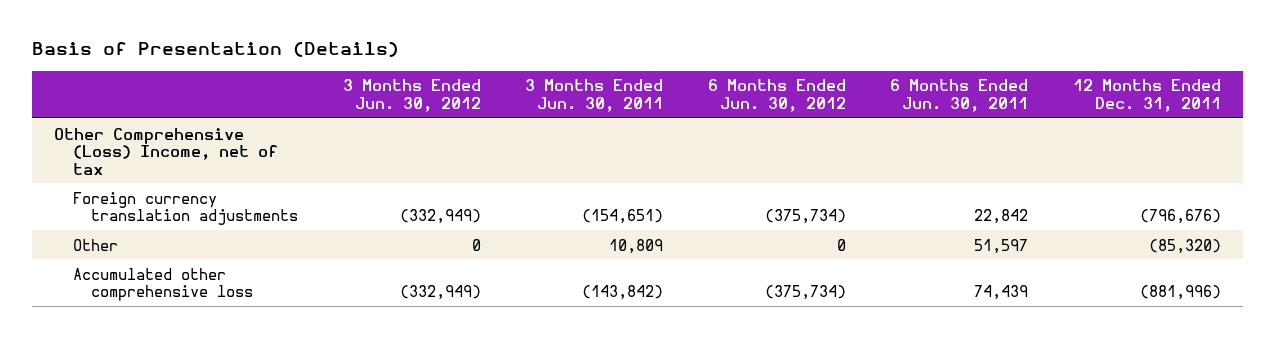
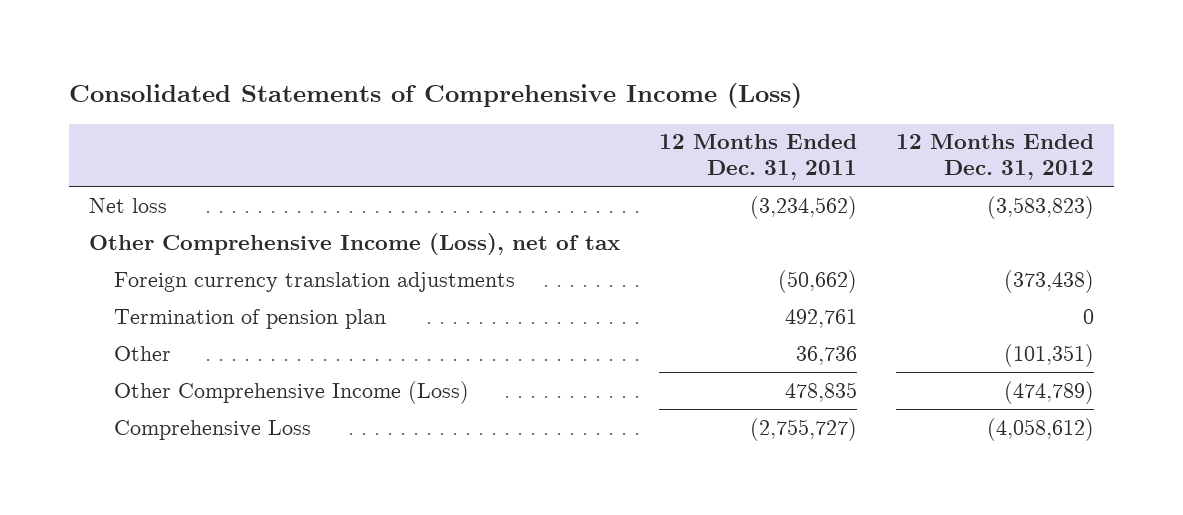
- Basis of Presentation (Details)
+ Consolidated Statements of Comprehensive Income (Loss)
- | 3 Months Ended Jun. 30, 2012 | 3 Months Ended Jun. 30, 2011 | 6 Months Ended Jun. 30, 2012 | 6 Months Ended Jun. 30, 2011 | 12 Months Ended Dec. 31, 2011
+ | 12 Months Ended Dec. 31, 2011 | 12 Months Ended Dec. 31, 2012
- Other Comprehensive (Loss) Income, net of tax
- Foreign currency translation adjustments | (332,949) | (154,651) | (375,734) | 22,842 | (796,676)
- Other | 0 | 10,809 | 0 | 51,597 | (85,320)
- Accumulated other comprehensive loss | (332,949) | (143,842) | (375,734) | 74,439 | (881,996)
+ Net loss | (3,234,562) | (3,583,823)
+ Other Comprehensive Income (Loss), net of tax
+ Foreign currency translation adjustments | (50,662) | (373,438)
+ Termination of pension plan | 492,761 | 0
+ Other | 36,736 | (101,351)
+ Other Comprehensive Income (Loss) | 478,835 | (474,789)
+ Comprehensive Loss | (2,755,727) | (4,058,612)

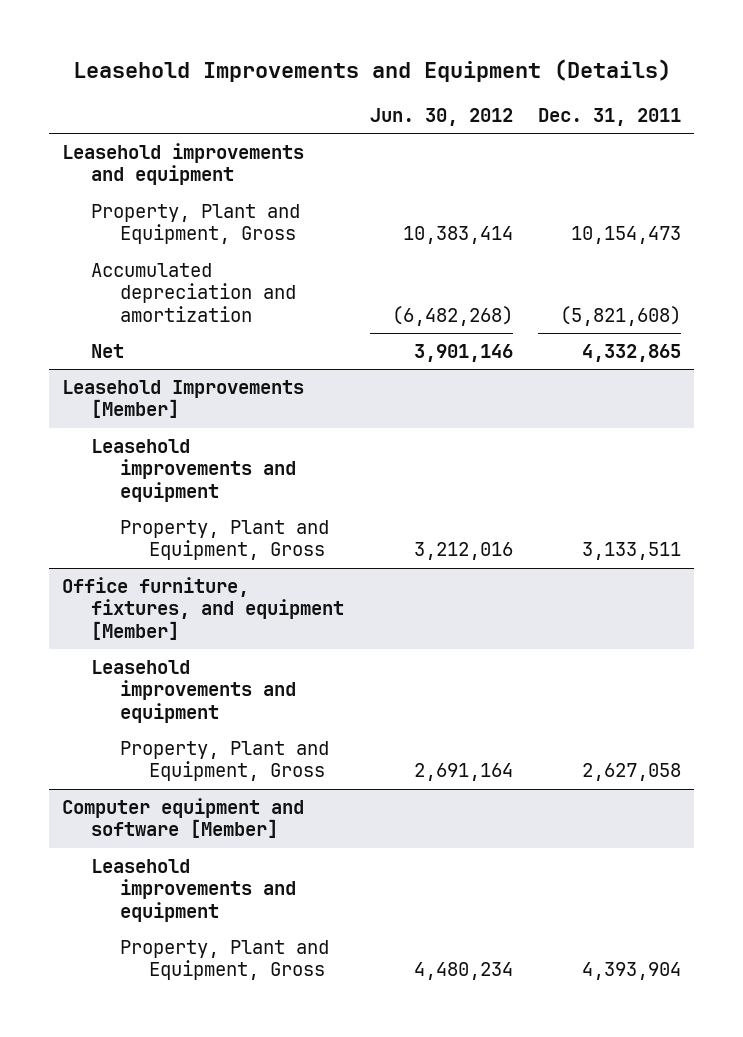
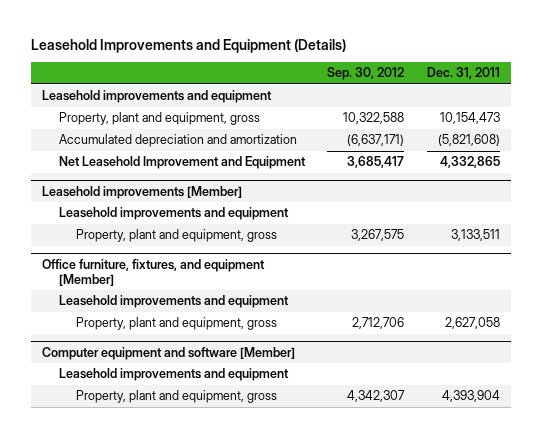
- | Jun. 30, 2012 | Dec. 31, 2011
+ | Sep. 30, 2012 | Dec. 31, 2011
- Property, Plant and Equipment, Gross | 10,383,414 | 10,154,473
+ Property, plant and equipment, gross | 10,322,588 | 10,154,473
- Net | 3,901,146 | 4,332,865
- Leasehold Improvements [Member]
+ Net Leasehold Improvement and Equipment | 3,685,417 | 4,332,865
+ Leasehold improvements [Member]
- Property, Plant and Equipment, Gross | 3,212,016 | 3,133,511
+ Property, plant and equipment, gross | 3,267,575 | 3,133,511
@ Office furniture, fixtures, and equipment [Member]
- Property, Plant and Equipment, Gross | 2,691,164 | 2,627,058
+ Property, plant and equipment, gross | 2,712,706 | 2,627,058
@ Computer equipment and software [Member]
- Property, Plant and Equipment, Gross | 4,480,234 | 4,393,904
+ Property, plant and equipment, gross | 4,342,307 | 4,393,904

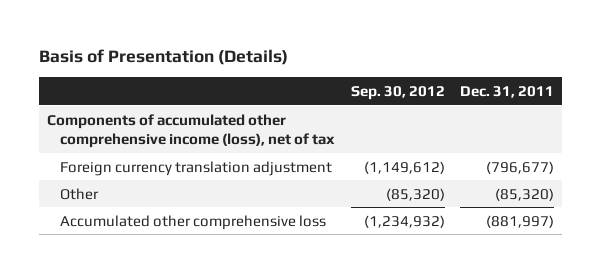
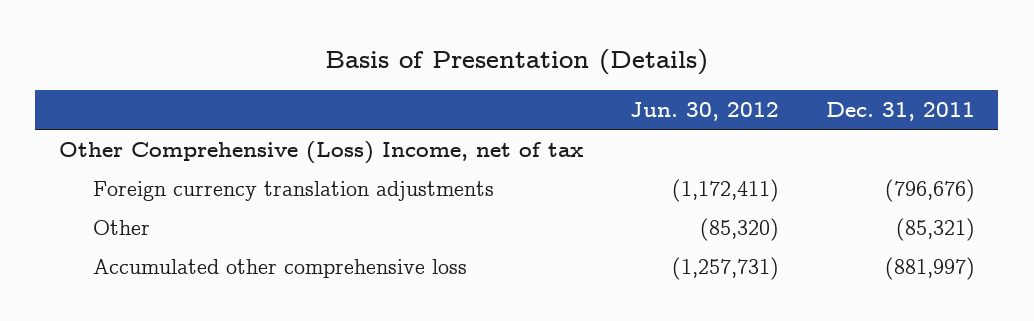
- | Sep. 30, 2012 | Dec. 31, 2011
+ | Jun. 30, 2012 | Dec. 31, 2011
- Components of accumulated other comprehensive income (loss), net of tax
- Foreign currency translation adjustment | (1,149,612) | (796,677)
- Other | (85,320) | (85,320)
+ Other Comprehensive (Loss) Income, net of tax
+ Foreign currency translation adjustments | (1,172,411) | (796,676)
+ Other | (85,320) | (85,321)

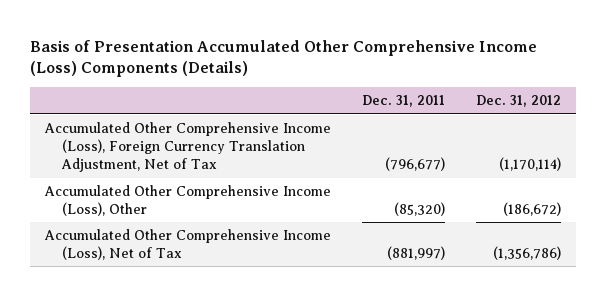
- Basis of Presentation (Details)
+ Basis of Presentation Accumulated Other Comprehensive Income (Loss) Components (Details)
- | Jun. 30, 2012 | Dec. 31, 2011
+ | Dec. 31, 2011 | Dec. 31, 2012
- Other Comprehensive (Loss) Income, net of tax
- Foreign currency translation adjustments | (1,172,411) | (796,676)
- Other | (85,320) | (85,321)
- Accumulated other comprehensive loss | (1,257,731) | (881,997)
+ Accumulated Other Comprehensive Income (Loss), Foreign Currency Translation Adjustment, Net of Tax | (796,677) | (1,170,114)
+ Accumulated Other Comprehensive Income (Loss), Other | (85,320) | (186,672)
+ Accumulated Other Comprehensive Income (Loss), Net of Tax | (881,997) | (1,356,786)

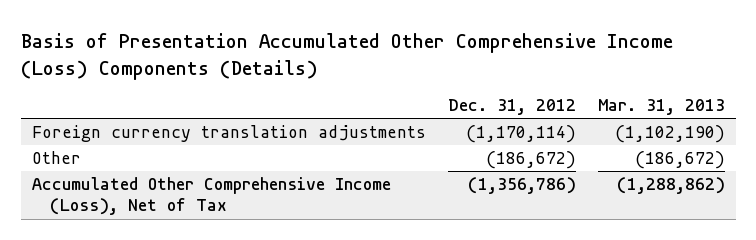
- | Dec. 31, 2011 | Dec. 31, 2012
+ | Dec. 31, 2012 | Mar. 31, 2013
- Accumulated Other Comprehensive Income (Loss), Foreign Currency Translation Adjustment, Net of Tax | (796,677) | (1,170,114)
- Accumulated Other Comprehensive Income (Loss), Other | (85,320) | (186,672)
+ Foreign currency translation adjustments | (1,170,114) | (1,102,190)
+ Other | (186,672) | (186,672)

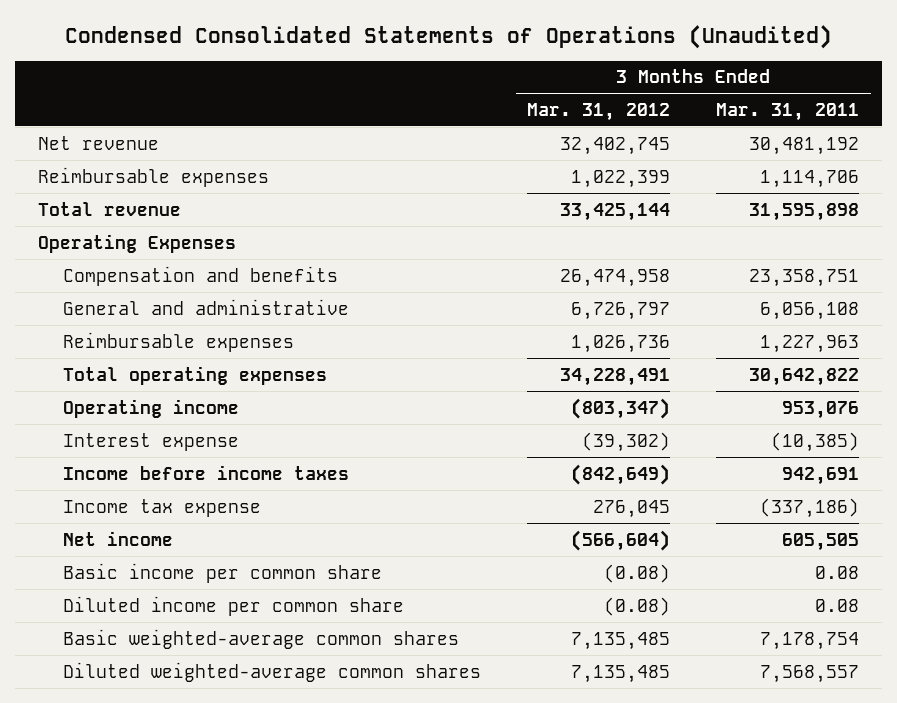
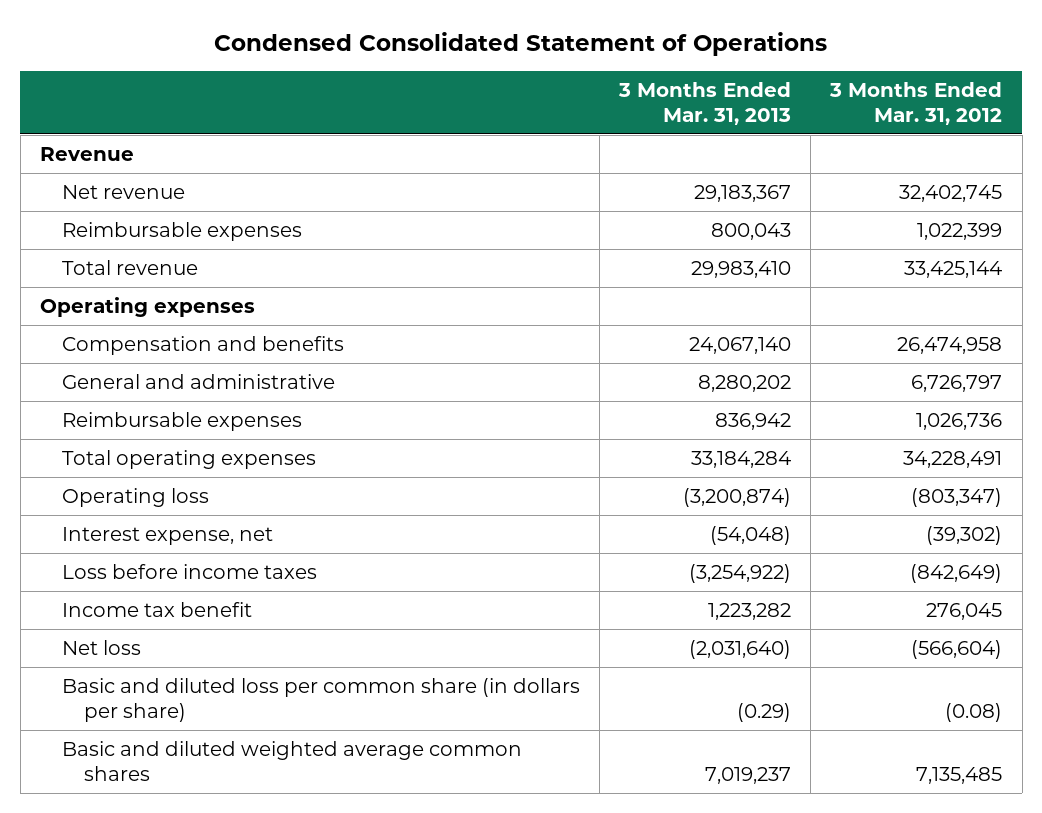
- Condensed Consolidated Statements of Operations (Unaudited)
+ Condensed Consolidated Statement of Operations
- | 3 Months Ended Mar. 31, 2012 | 3 Months Ended Mar. 31, 2011
+ | 3 Months Ended Mar. 31, 2013 | 3 Months Ended Mar. 31, 2012
+ Revenue
- Operating Expenses
+ Operating expenses
- Operating income | (803,347) | 953,076
- Interest expense | (39,302) | (10,385)
- Income before income taxes | (842,649) | 942,691
- Income tax expense | 276,045 | (337,186)
- Net income | (566,604) | 605,505
- Basic income per common share | (0.08) | 0.08
- Diluted income per common share | (0.08) | 0.08
- Basic weighted-average common shares | 7,135,485 | 7,178,754
- Diluted weighted-average common shares | 7,135,485 | 7,568,557
+ Operating loss | (3,200,874) | (803,347)
+ Interest expense, net | (54,048) | (39,302)
+ Loss before income taxes | (3,254,922) | (842,649)
+ Income tax benefit | 1,223,282 | 276,045
+ Net loss | (2,031,640) | (566,604)
+ Basic and diluted loss per common share (in dollars per share) | (0.29) | (0.08)
+ Basic and diluted weighted average common shares | 7,019,237 | 7,135,485

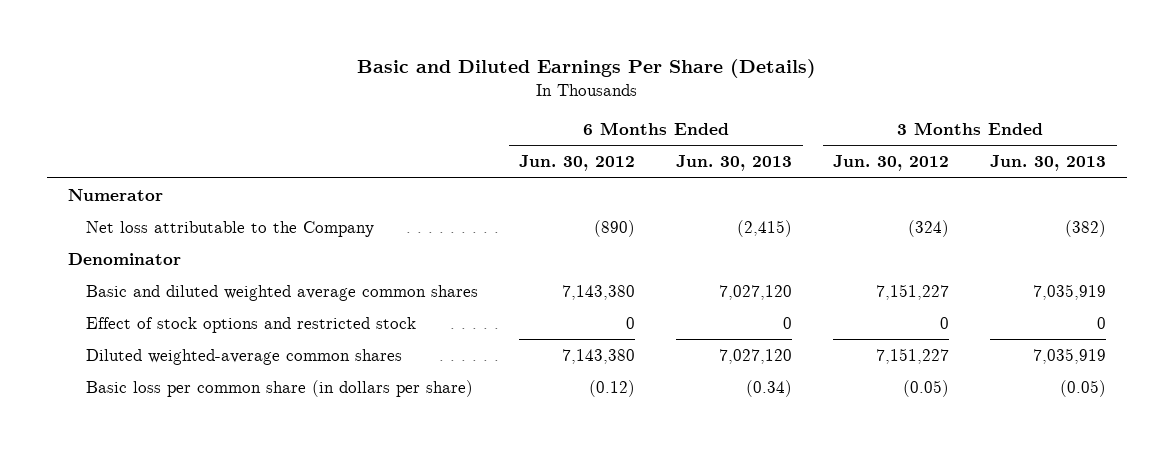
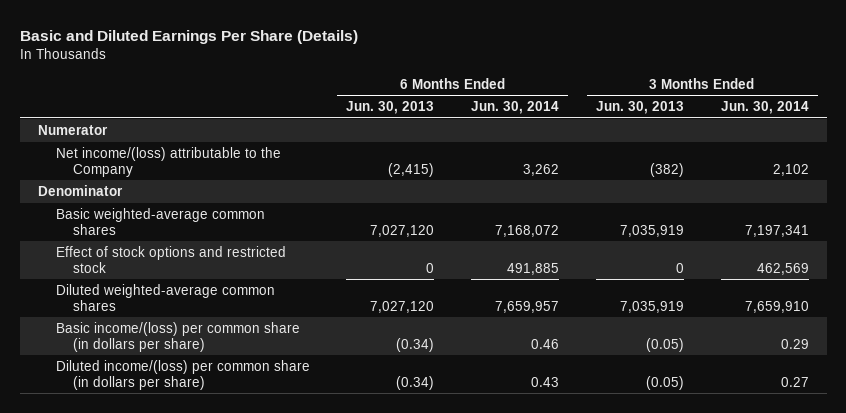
- | 6 Months Ended Jun. 30, 2012 | 6 Months Ended Jun. 30, 2013 | 3 Months Ended Jun. 30, 2012 | 3 Months Ended Jun. 30, 2013
+ | 6 Months Ended Jun. 30, 2013 | 6 Months Ended Jun. 30, 2014 | 3 Months Ended Jun. 30, 2013 | 3 Months Ended Jun. 30, 2014
- Net loss attributable to the Company | (890) | (2,415) | (324) | (382)
+ Net income/(loss) attributable to the Company | (2,415) | 3,262 | (382) | 2,102
- Basic and diluted weighted average common shares | 7,143,380 | 7,027,120 | 7,151,227 | 7,035,919
+ Basic weighted-average common shares | 7,027,120 | 7,168,072 | 7,035,919 | 7,197,341
- Basic loss per common share (in dollars per share) | (0.12) | (0.34) | (0.05) | (0.05)
+ Basic income/(loss) per common share (in dollars per share) | (0.34) | 0.46 | (0.05) | 0.29
+ Diluted income/(loss) per common share (in dollars per share) | (0.34) | 0.43 | (0.05) | 0.27

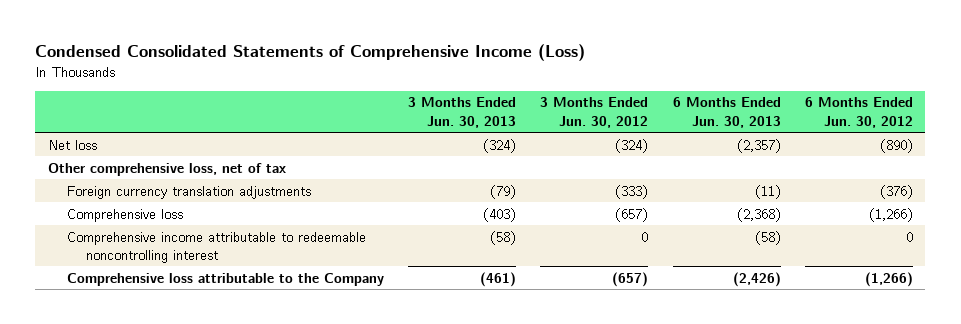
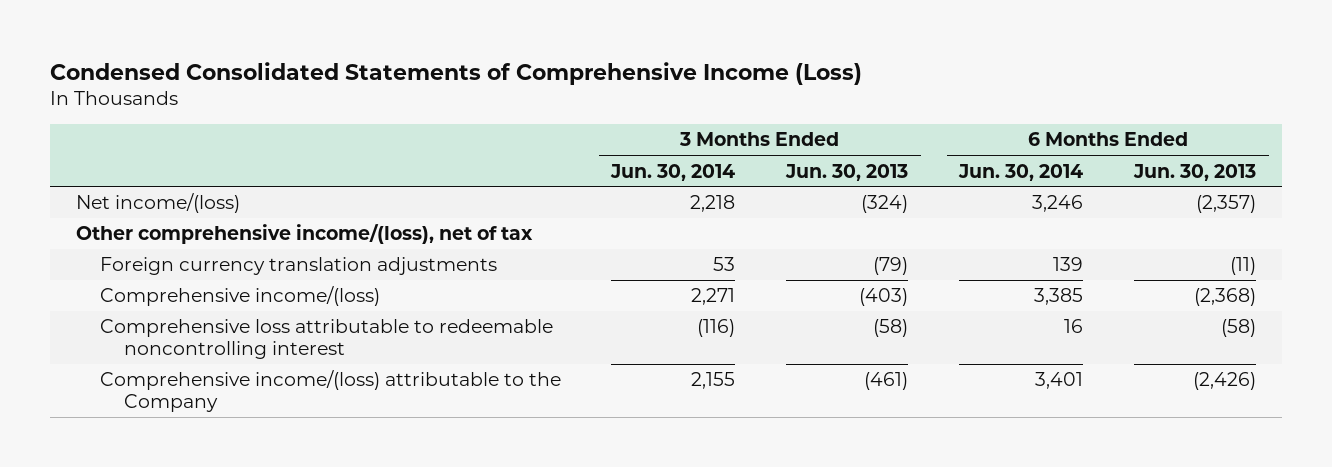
- | 3 Months Ended Jun. 30, 2013 | 3 Months Ended Jun. 30, 2012 | 6 Months Ended Jun. 30, 2013 | 6 Months Ended Jun. 30, 2012
+ | 3 Months Ended Jun. 30, 2014 | 3 Months Ended Jun. 30, 2013 | 6 Months Ended Jun. 30, 2014 | 6 Months Ended Jun. 30, 2013
- Net loss | (324) | (324) | (2,357) | (890)
- Other comprehensive loss, net of tax
+ Net income/(loss) | 2,218 | (324) | 3,246 | (2,357)
+ Other comprehensive income/(loss), net of tax
- Comprehensive loss | (403) | (657) | (2,368) | (1,266)
- Comprehensive income attributable to redeemable noncontrolling interest | (58) | 0 | (58) | 0
- Comprehensive loss attributable to the Company | (461) | (657) | (2,426) | (1,266)
+ Comprehensive income/(loss) | 2,271 | (403) | 3,385 | (2,368)
+ Comprehensive loss attributable to redeemable noncontrolling interest | (116) | (58) | 16 | (58)
+ Comprehensive income/(loss) attributable to the Company | 2,155 | (461) | 3,401 | (2,426)

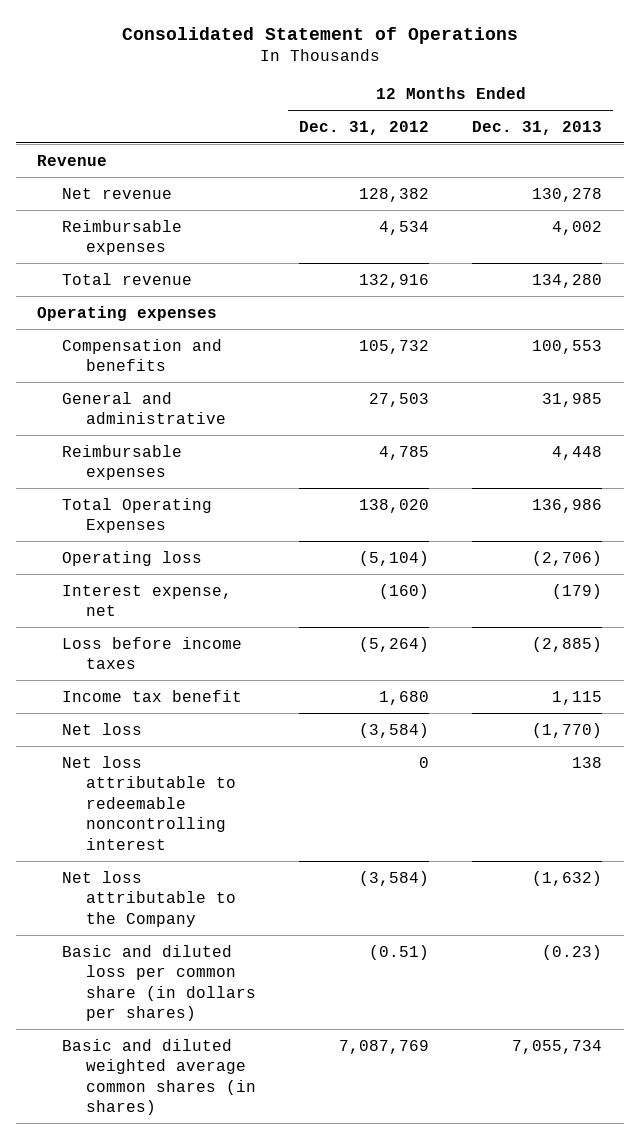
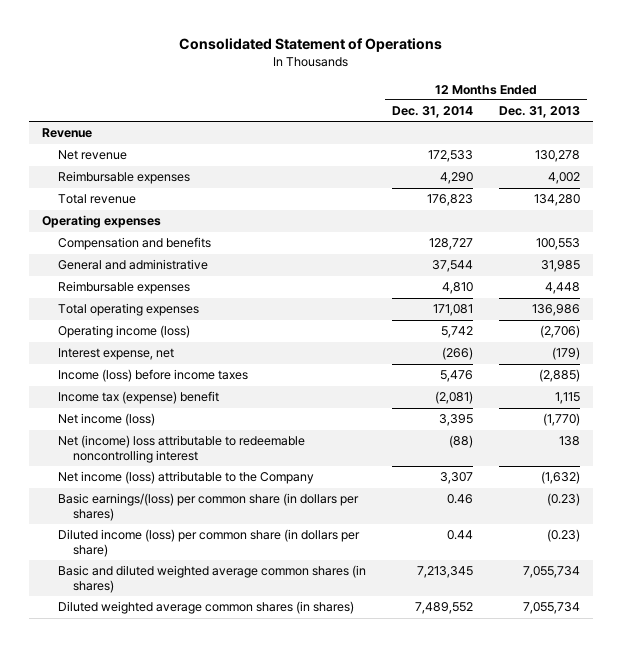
- | 12 Months Ended Dec. 31, 2012 | 12 Months Ended Dec. 31, 2013
+ | 12 Months Ended Dec. 31, 2014 | 12 Months Ended Dec. 31, 2013
- Total Operating Expenses | 138,020 | 136,986
- Operating loss | (5,104) | (2,706)
+ Total operating expenses | 171,081 | 136,986
+ Operating income (loss) | 5,742 | (2,706)
- Loss before income taxes | (5,264) | (2,885)
- Income tax benefit | 1,680 | 1,115
- Net loss | (3,584) | (1,770)
- Net loss attributable to redeemable noncontrolling interest | 0 | 138
- Net loss attributable to the Company | (3,584) | (1,632)
- Basic and diluted loss per common share (in dollars per shares) | (0.51) | (0.23)
+ Income (loss) before income taxes | 5,476 | (2,885)
+ Income tax (expense) benefit | (2,081) | 1,115
+ Net income (loss) | 3,395 | (1,770)
+ Net (income) loss attributable to redeemable noncontrolling interest | (88) | 138
+ Net income (loss) attributable to the Company | 3,307 | (1,632)
+ Basic earnings/(loss) per common share (in dollars per shares) | 0.46 | (0.23)
+ Diluted income (loss) per common share (in dollars per share) | 0.44 | (0.23)
+ Diluted weighted average common shares (in shares) | 7,489,552 | 7,055,734

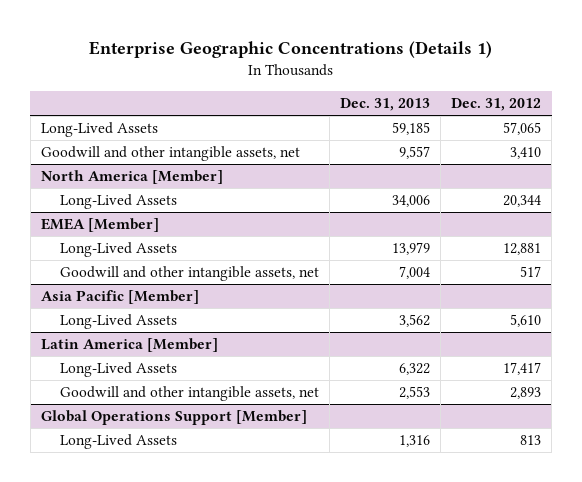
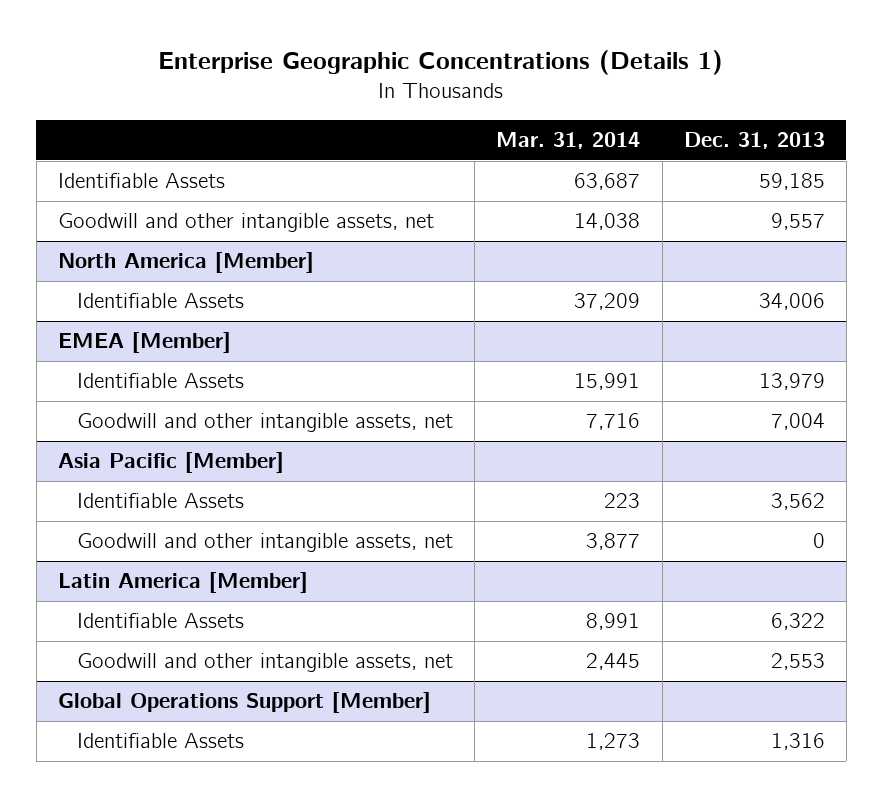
- | Dec. 31, 2013 | Dec. 31, 2012
+ | Mar. 31, 2014 | Dec. 31, 2013
- Long-Lived Assets | 59,185 | 57,065
+ Identifiable Assets | 63,687 | 59,185
@ North America [Member]
- Long-Lived Assets | 34,006 | 20,344
+ Identifiable Assets | 37,209 | 34,006
@ EMEA [Member]
- Long-Lived Assets | 13,979 | 12,881
+ Identifiable Assets | 15,991 | 13,979
@ Asia Pacific [Member]
- Long-Lived Assets | 3,562 | 5,610
+ Identifiable Assets | 223 | 3,562
+ Goodwill and other intangible assets, net | 3,877 | 0
@ Latin America [Member]
- Long-Lived Assets | 6,322 | 17,417
+ Identifiable Assets | 8,991 | 6,322
@ Global Operations Support [Member]
- Long-Lived Assets | 1,316 | 813
+ Identifiable Assets | 1,273 | 1,316

